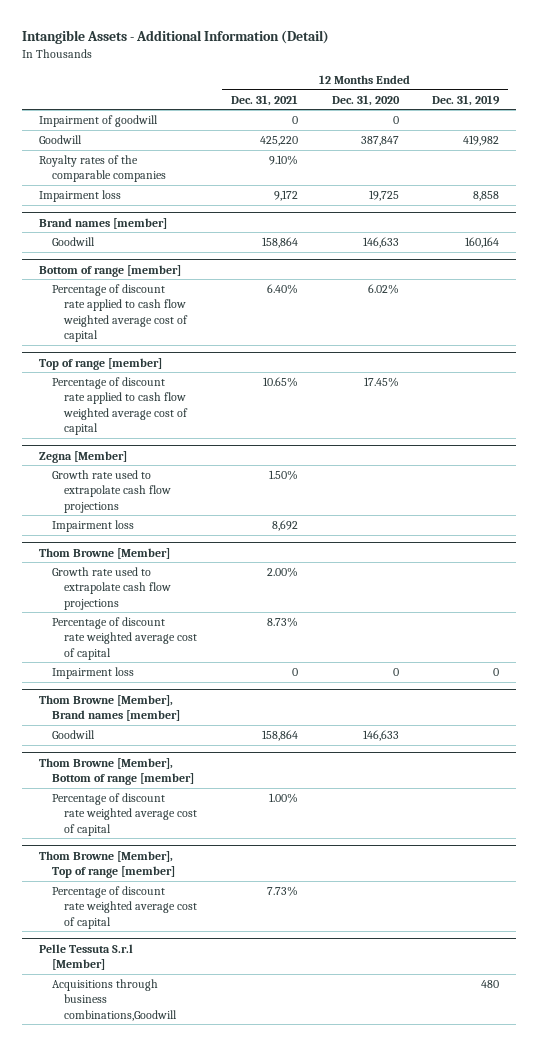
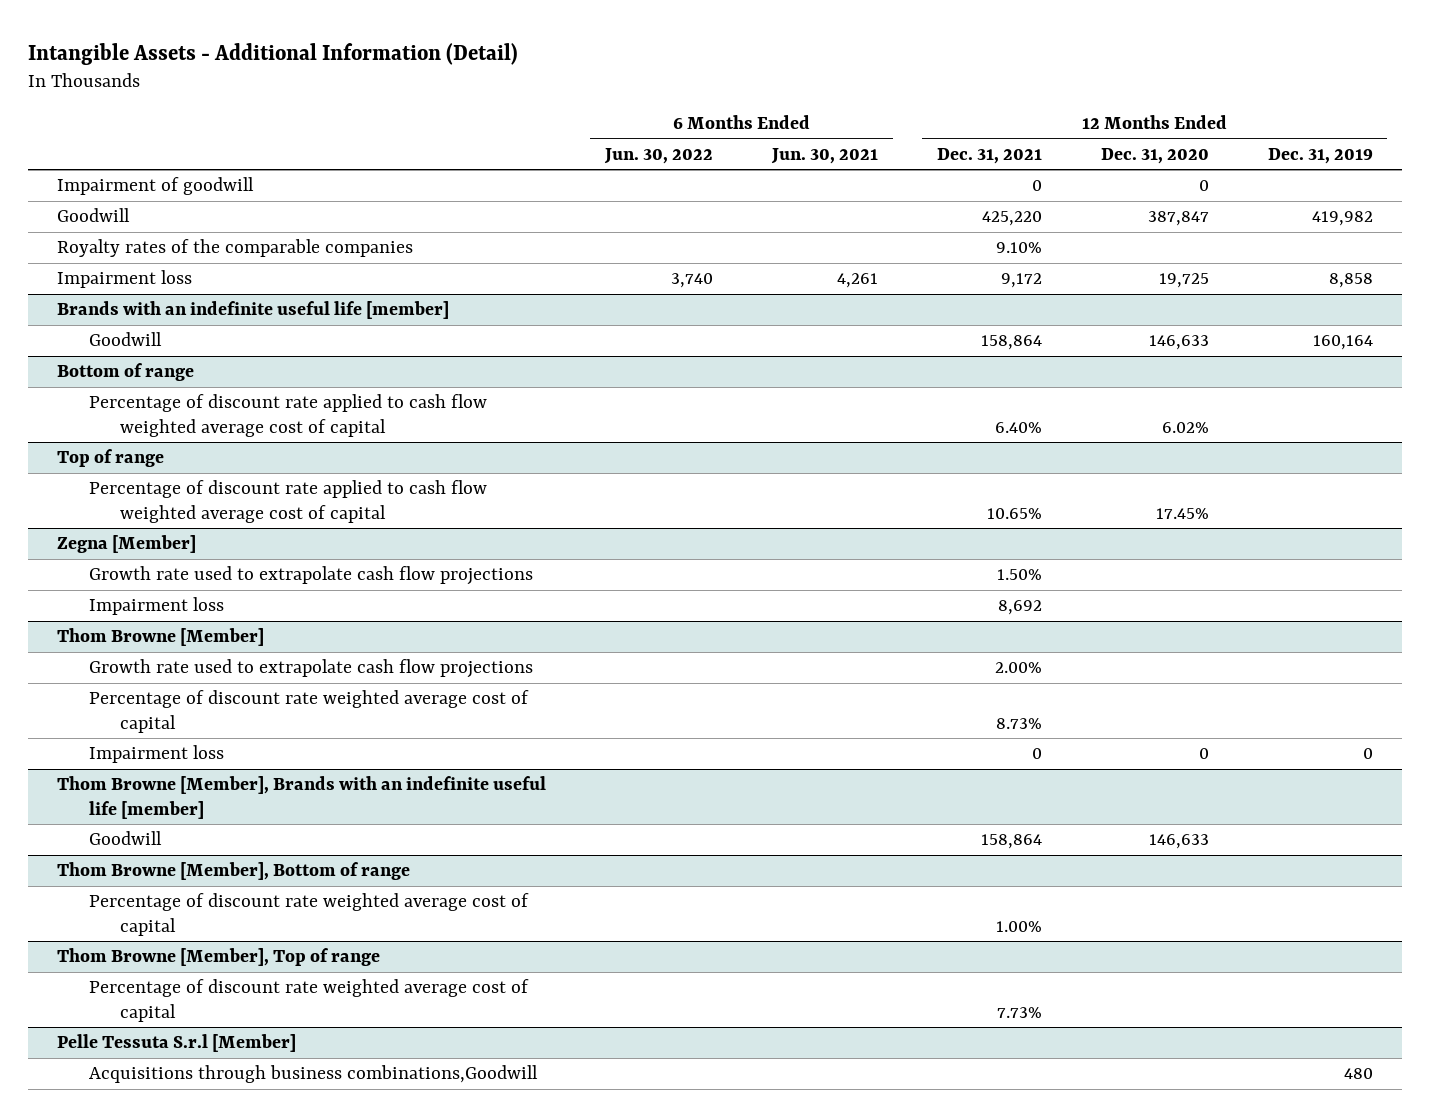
- | 12 Months Ended Dec. 31, 2021 | 12 Months Ended Dec. 31, 2020 | 12 Months Ended Dec. 31, 2019
+ | 6 Months Ended Jun. 30, 2022 | 6 Months Ended Jun. 30, 2021 | 12 Months Ended Dec. 31, 2021 | 12 Months Ended Dec. 31, 2020 | 12 Months Ended Dec. 31, 2019
- Brand names [member]
+ Brands with an indefinite useful life [member]
- Bottom of range [member]
+ Bottom of range
- Top of range [member]
+ Top of range
- Thom Browne [Member], Brand names [member]
+ Thom Browne [Member], Brands with an indefinite useful life [member]
- Thom Browne [Member], Bottom of range [member]
+ Thom Browne [Member], Bottom of range
- Thom Browne [Member], Top of range [member]
+ Thom Browne [Member], Top of range

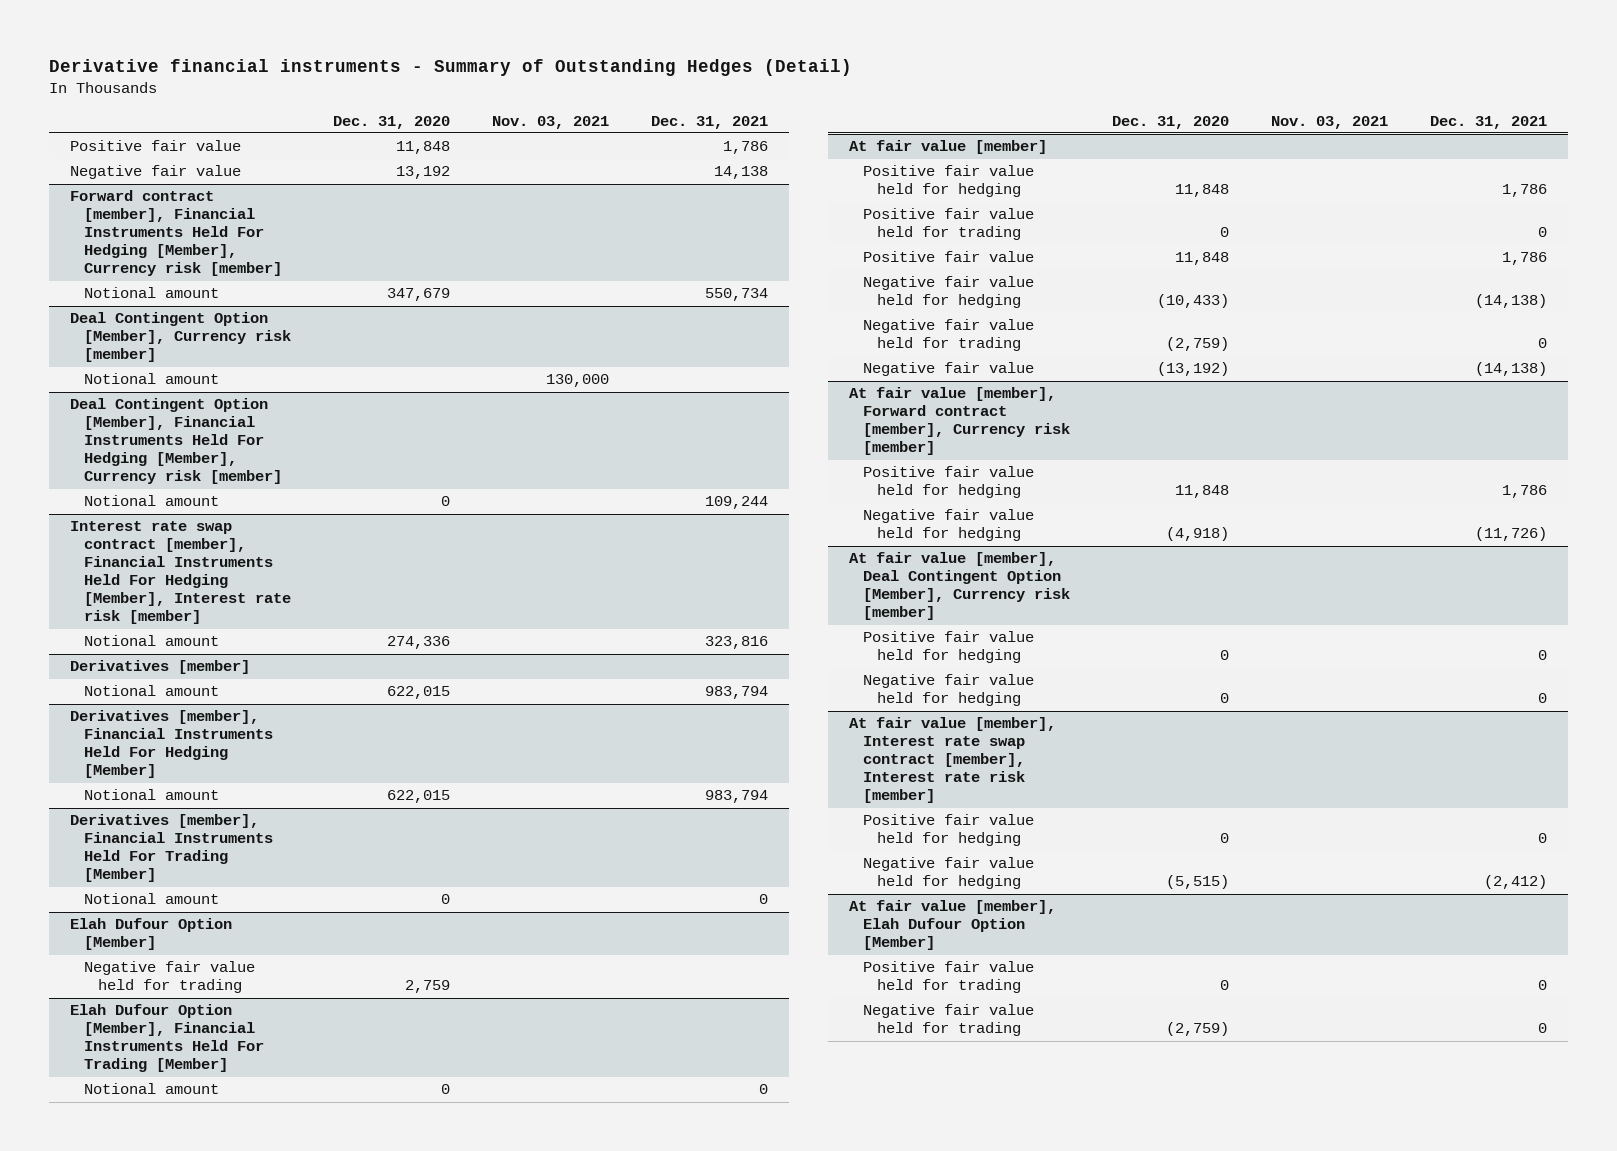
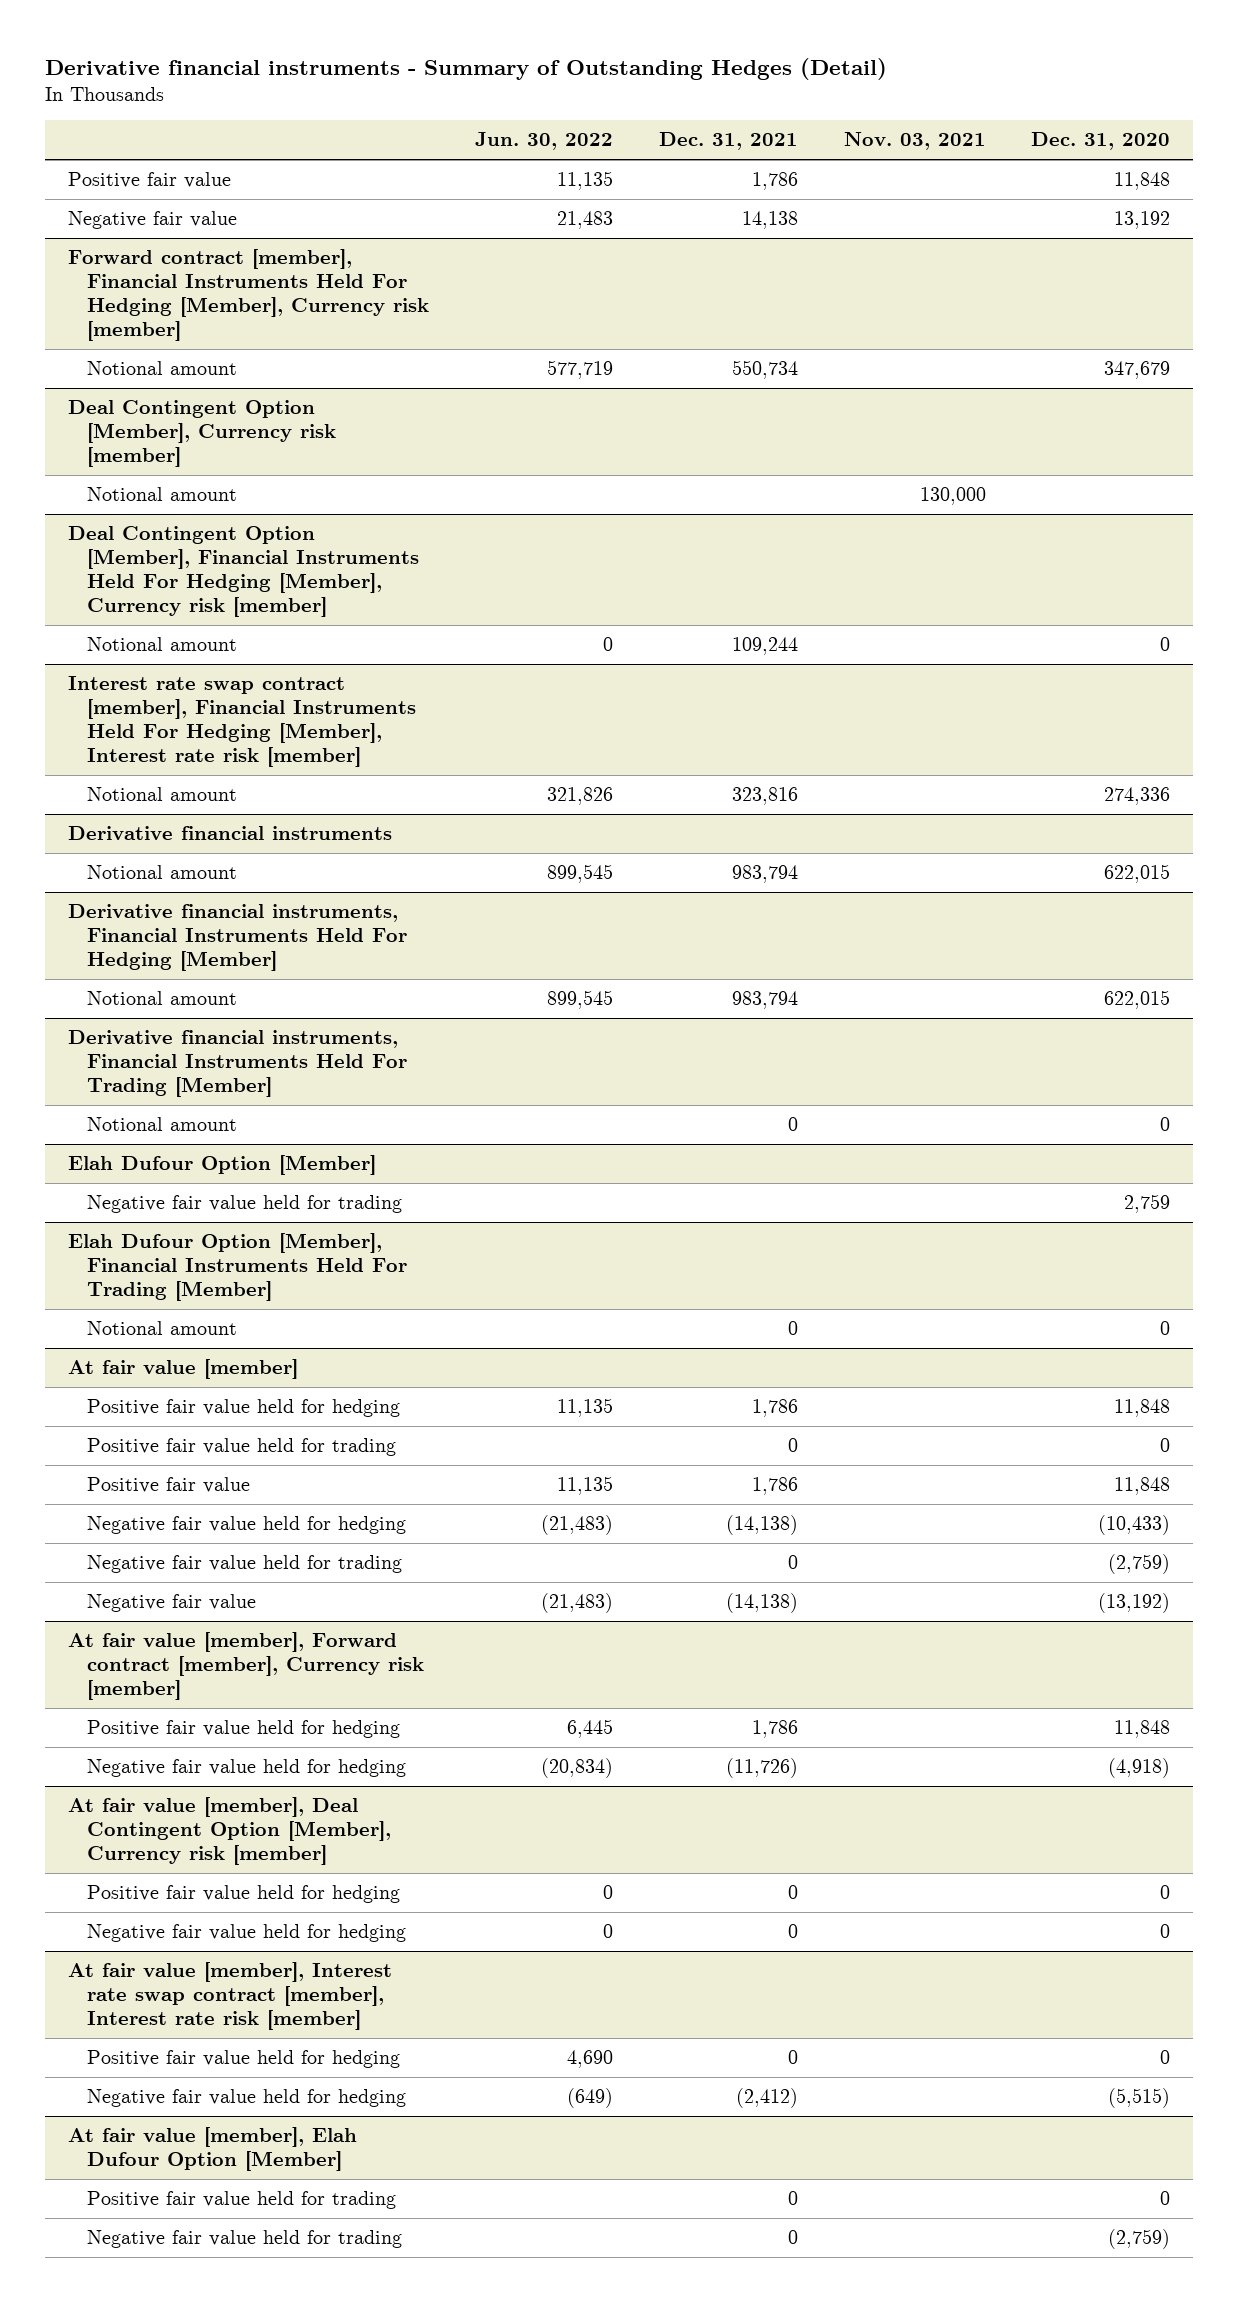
- | Dec. 31, 2020 | Nov. 03, 2021 | Dec. 31, 2021
+ | Jun. 30, 2022 | Dec. 31, 2021 | Nov. 03, 2021 | Dec. 31, 2020
- Derivatives [member]
+ Derivative financial instruments
- Derivatives [member], Financial Instruments Held For Hedging [Member]
+ Derivative financial instruments, Financial Instruments Held For Hedging [Member]
- Derivatives [member], Financial Instruments Held For Trading [Member]
+ Derivative financial instruments, Financial Instruments Held For Trading [Member]

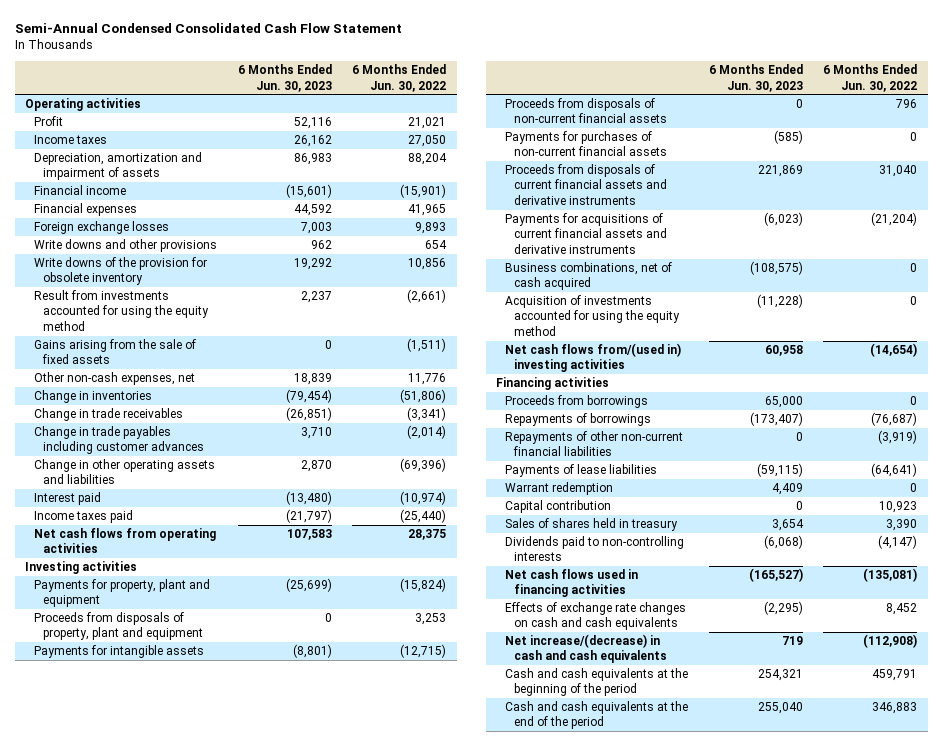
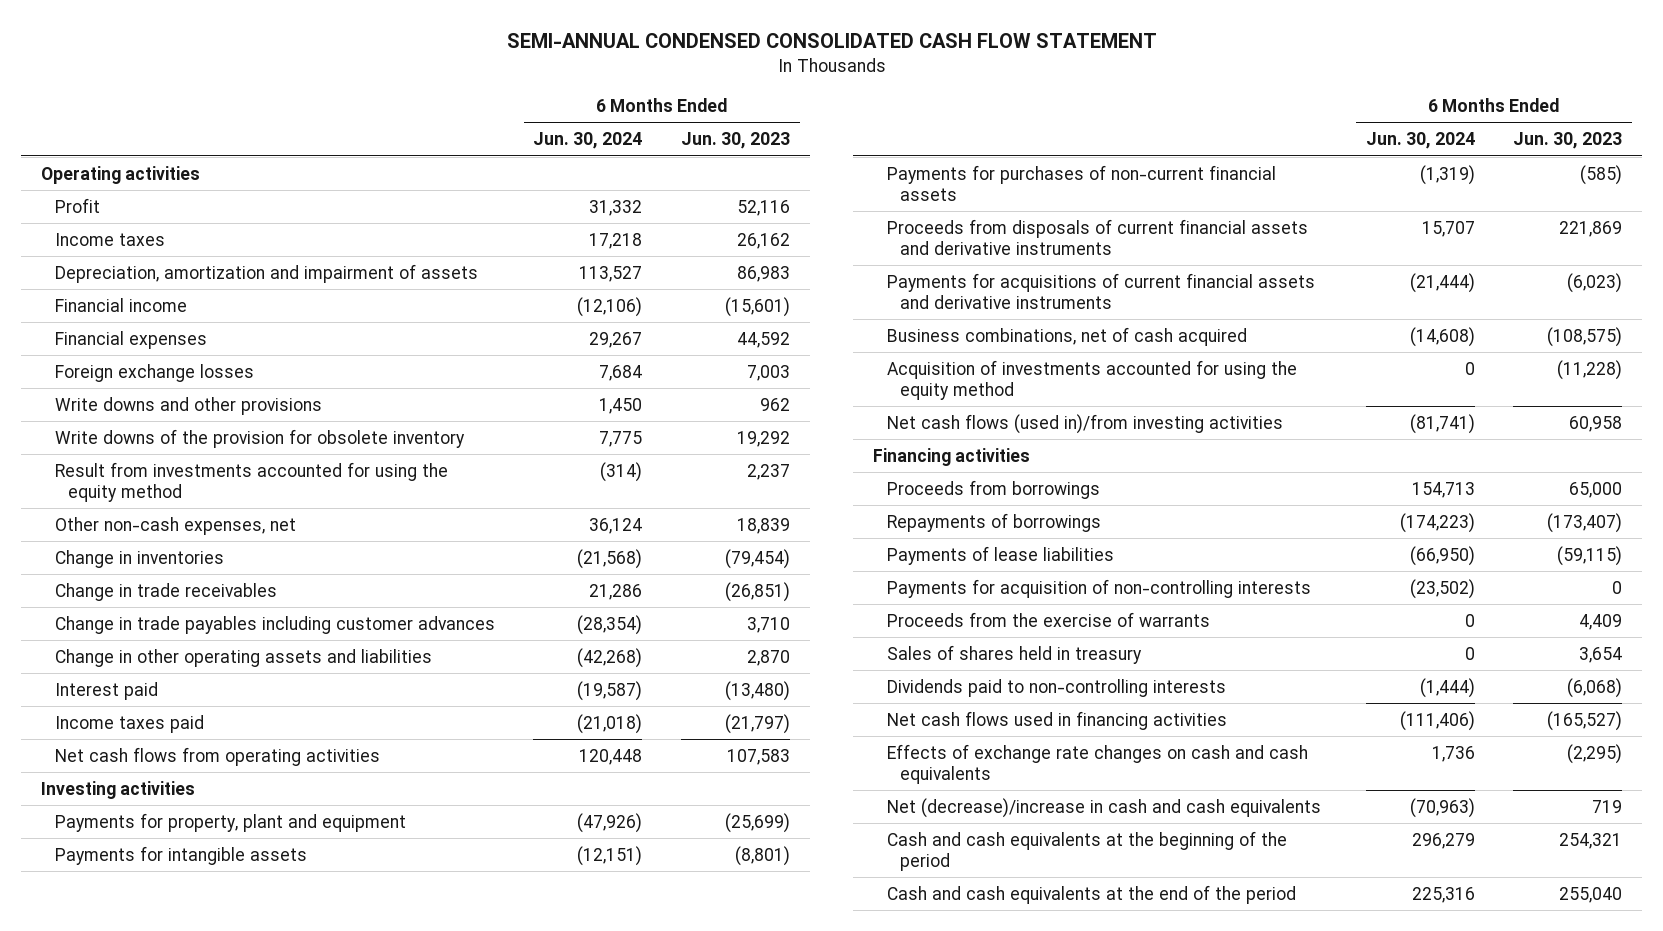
- Semi-Annual Condensed Consolidated Cash Flow Statement
+ SEMI-ANNUAL CONDENSED CONSOLIDATED CASH FLOW STATEMENT
- | 6 Months Ended Jun. 30, 2023 | 6 Months Ended Jun. 30, 2022
+ | 6 Months Ended Jun. 30, 2024 | 6 Months Ended Jun. 30, 2023
- Gains arising from the sale of fixed assets | 0 | (1,511)
- Proceeds from disposals of property, plant and equipment | 0 | 3,253
- Proceeds from disposals of non-current financial assets | 0 | 796
- Net cash flows from/(used in) investing activities | 60,958 | (14,654)
+ Net cash flows (used in)/from investing activities | (81,741) | 60,958
- Repayments of other non-current financial liabilities | 0 | (3,919)
- Warrant redemption | 4,409 | 0
- Capital contribution | 0 | 10,923
+ Payments for acquisition of non-controlling interests | (23,502) | 0
+ Proceeds from the exercise of warrants | 0 | 4,409
- Net increase/(decrease) in cash and cash equivalents | 719 | (112,908)
+ Net (decrease)/increase in cash and cash equivalents | (70,963) | 719

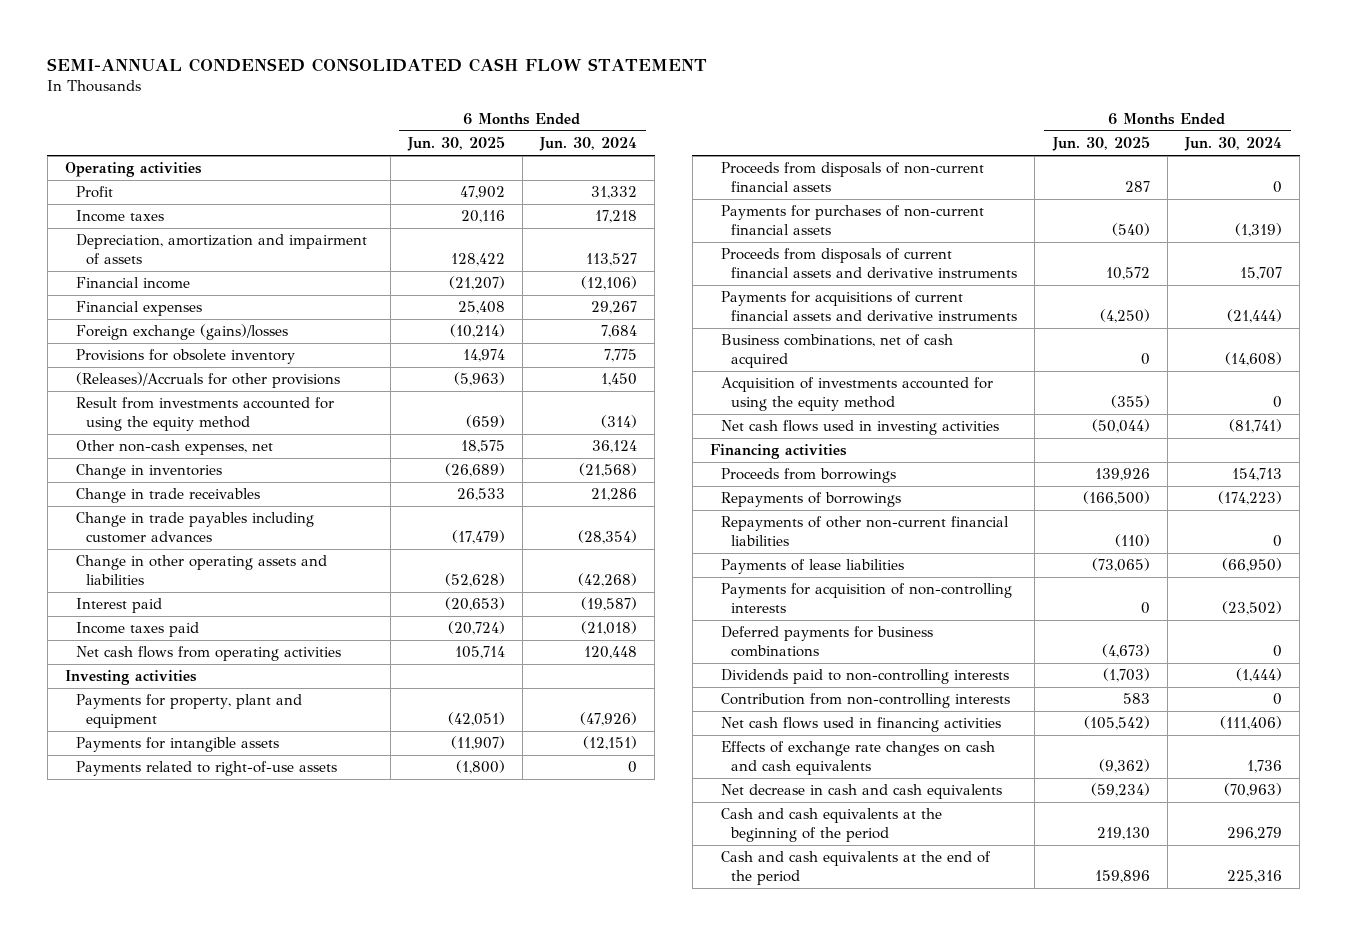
- | 6 Months Ended Jun. 30, 2024 | 6 Months Ended Jun. 30, 2023
+ | 6 Months Ended Jun. 30, 2025 | 6 Months Ended Jun. 30, 2024
- Foreign exchange losses | 7,684 | 7,003
- Write downs and other provisions | 1,450 | 962
- Write downs of the provision for obsolete inventory | 7,775 | 19,292
+ Foreign exchange (gains)/losses | (10,214) | 7,684
+ Provisions for obsolete inventory | 14,974 | 7,775
+ (Releases)/Accruals for other provisions | (5,963) | 1,450
+ Payments related to right-of-use assets | (1,800) | 0
+ Proceeds from disposals of non-current financial assets | 287 | 0
- Net cash flows (used in)/from investing activities | (81,741) | 60,958
+ Net cash flows used in investing activities | (50,044) | (81,741)
+ Repayments of other non-current financial liabilities | (110) | 0
- Proceeds from the exercise of warrants | 0 | 4,409
- Sales of shares held in treasury | 0 | 3,654
+ Deferred payments for business combinations | (4,673) | 0
+ Contribution from non-controlling interests | 583 | 0
- Net (decrease)/increase in cash and cash equivalents | (70,963) | 719
+ Net decrease in cash and cash equivalents | (59,234) | (70,963)

